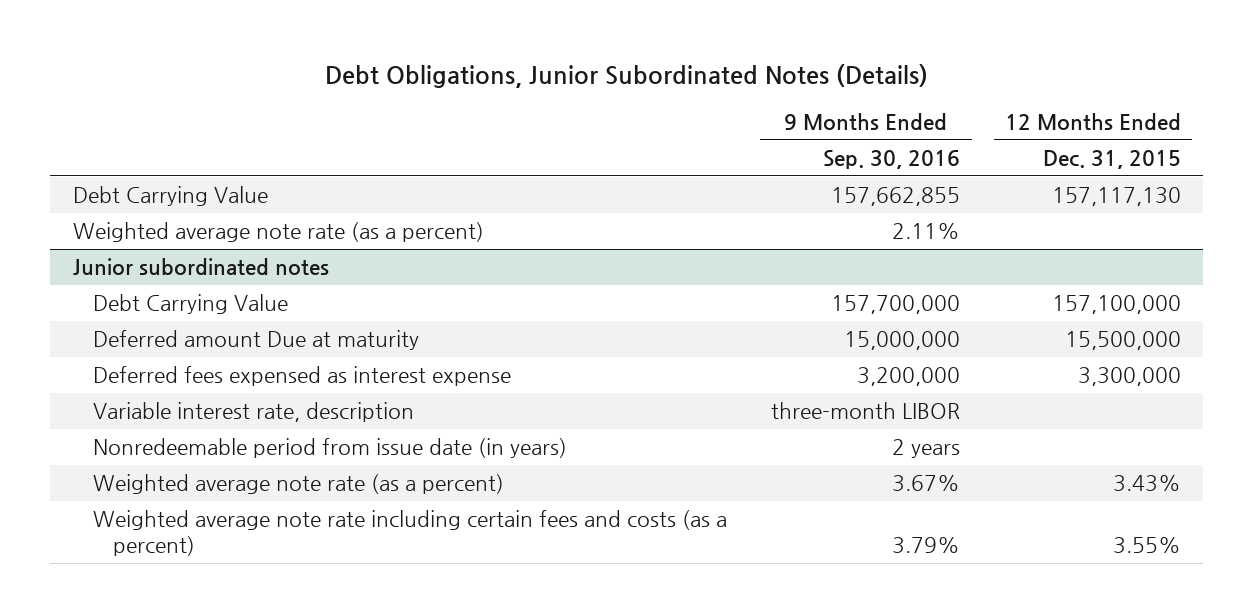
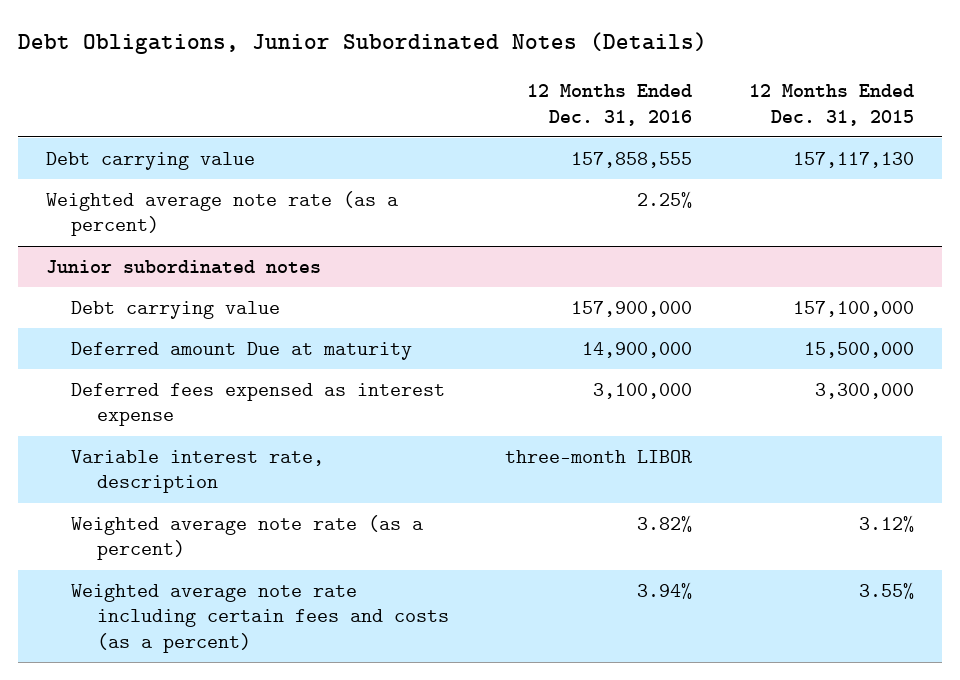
- | 9 Months Ended Sep. 30, 2016 | 12 Months Ended Dec. 31, 2015
+ | 12 Months Ended Dec. 31, 2016 | 12 Months Ended Dec. 31, 2015
- Debt Carrying Value | 157,662,855 | 157,117,130
+ Debt carrying value | 157,858,555 | 157,117,130
@ Junior subordinated notes
- Debt Carrying Value | 157,700,000 | 157,100,000
+ Debt carrying value | 157,900,000 | 157,100,000
- Nonredeemable period from issue date (in years) | 2 years |
- Weighted average note rate (as a percent) | 3.67% | 3.43%
+ Weighted average note rate (as a percent) | 3.82% | 3.12%

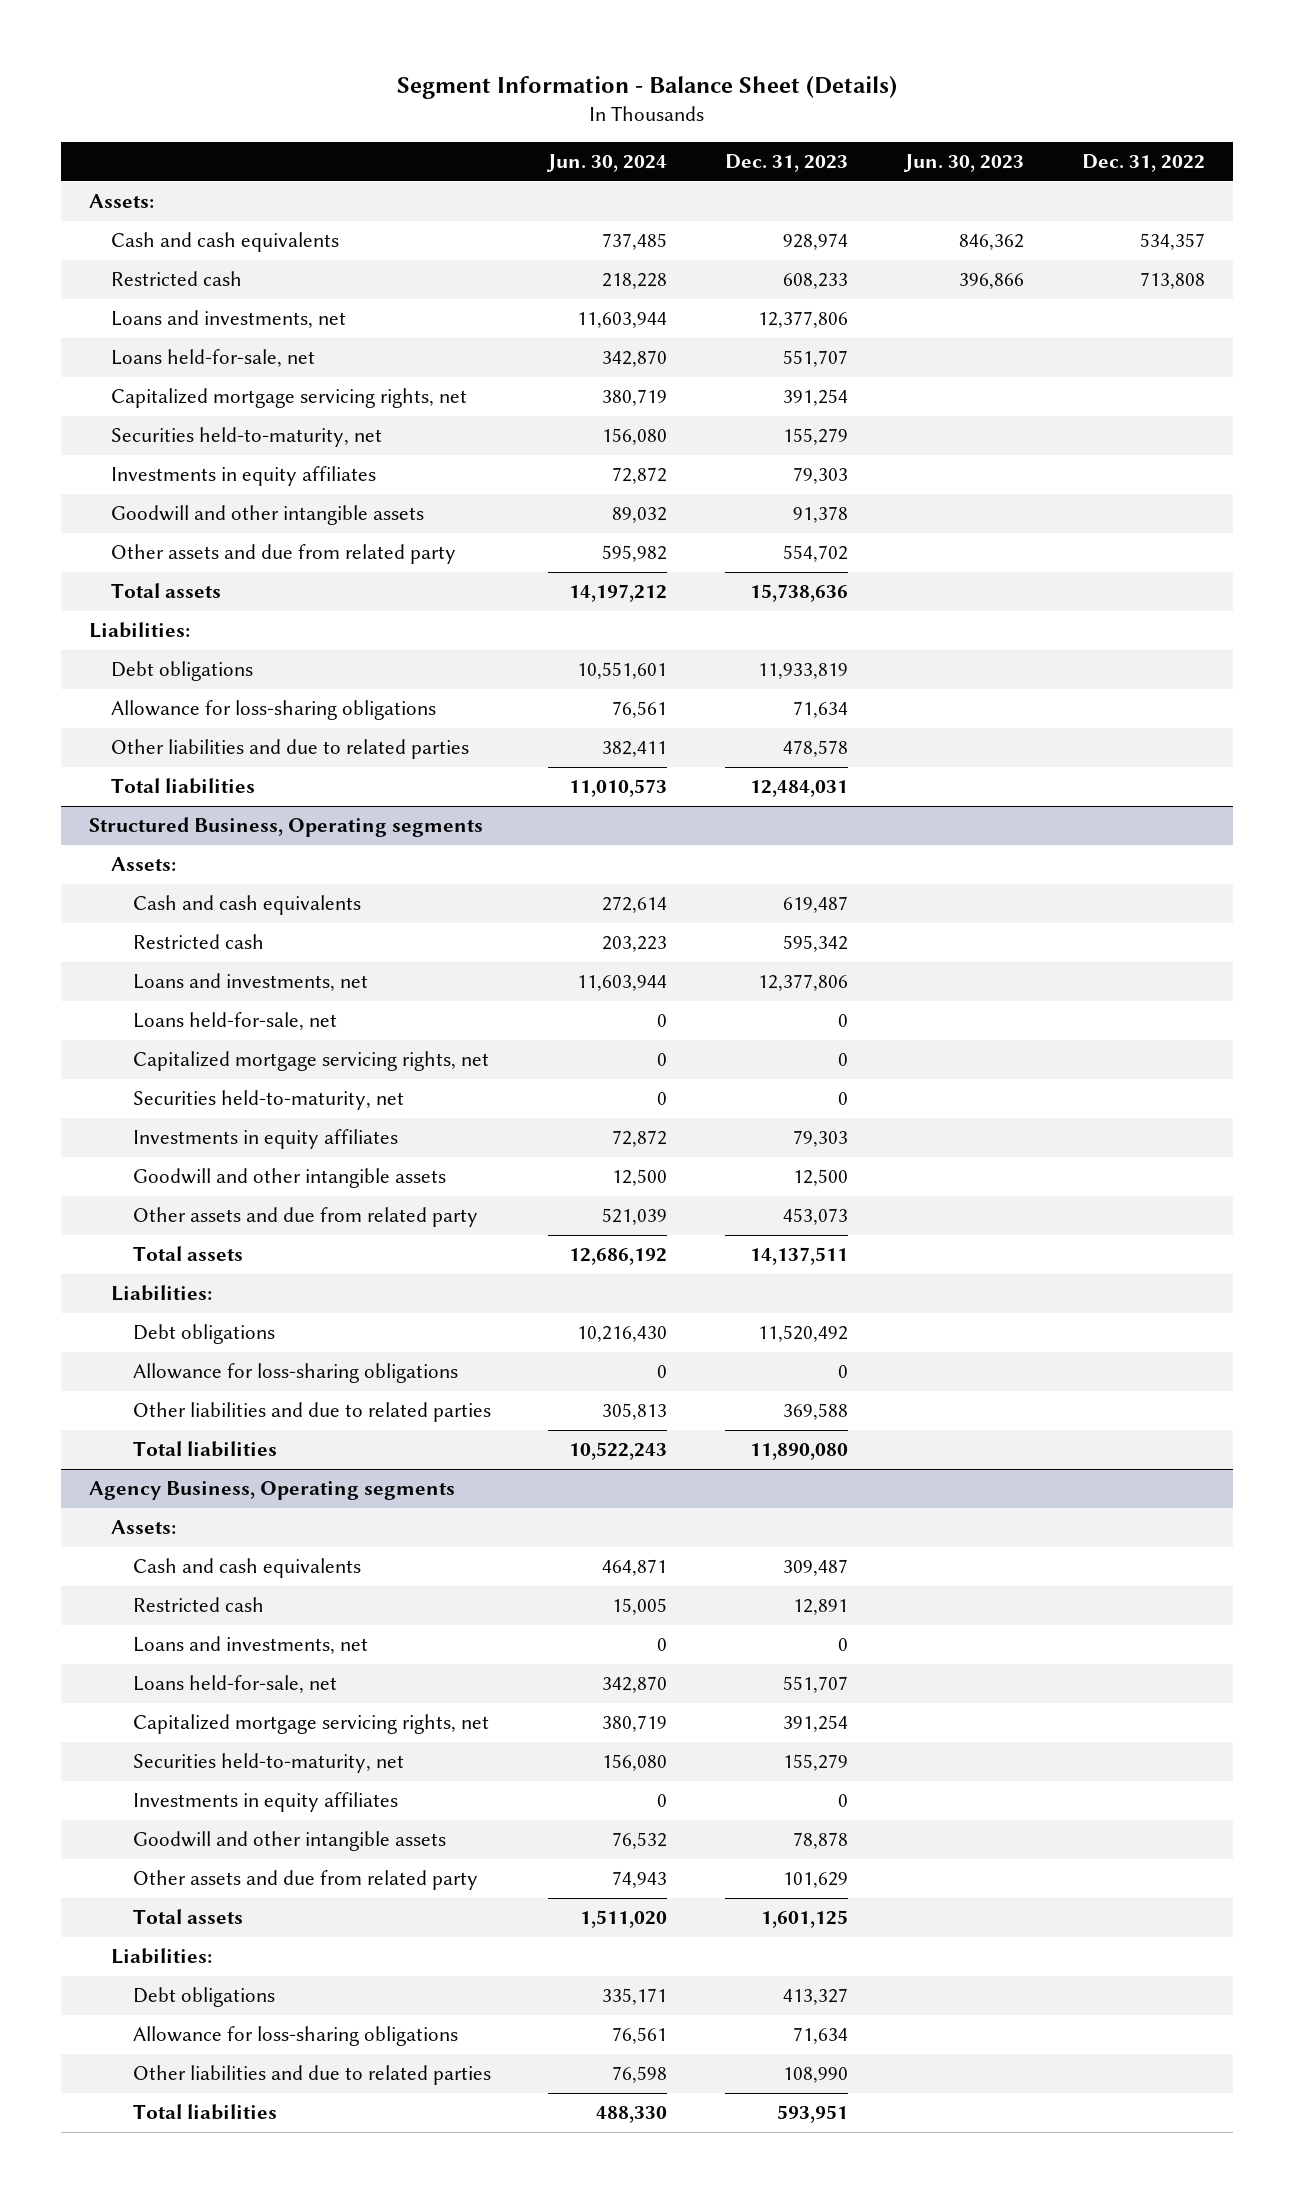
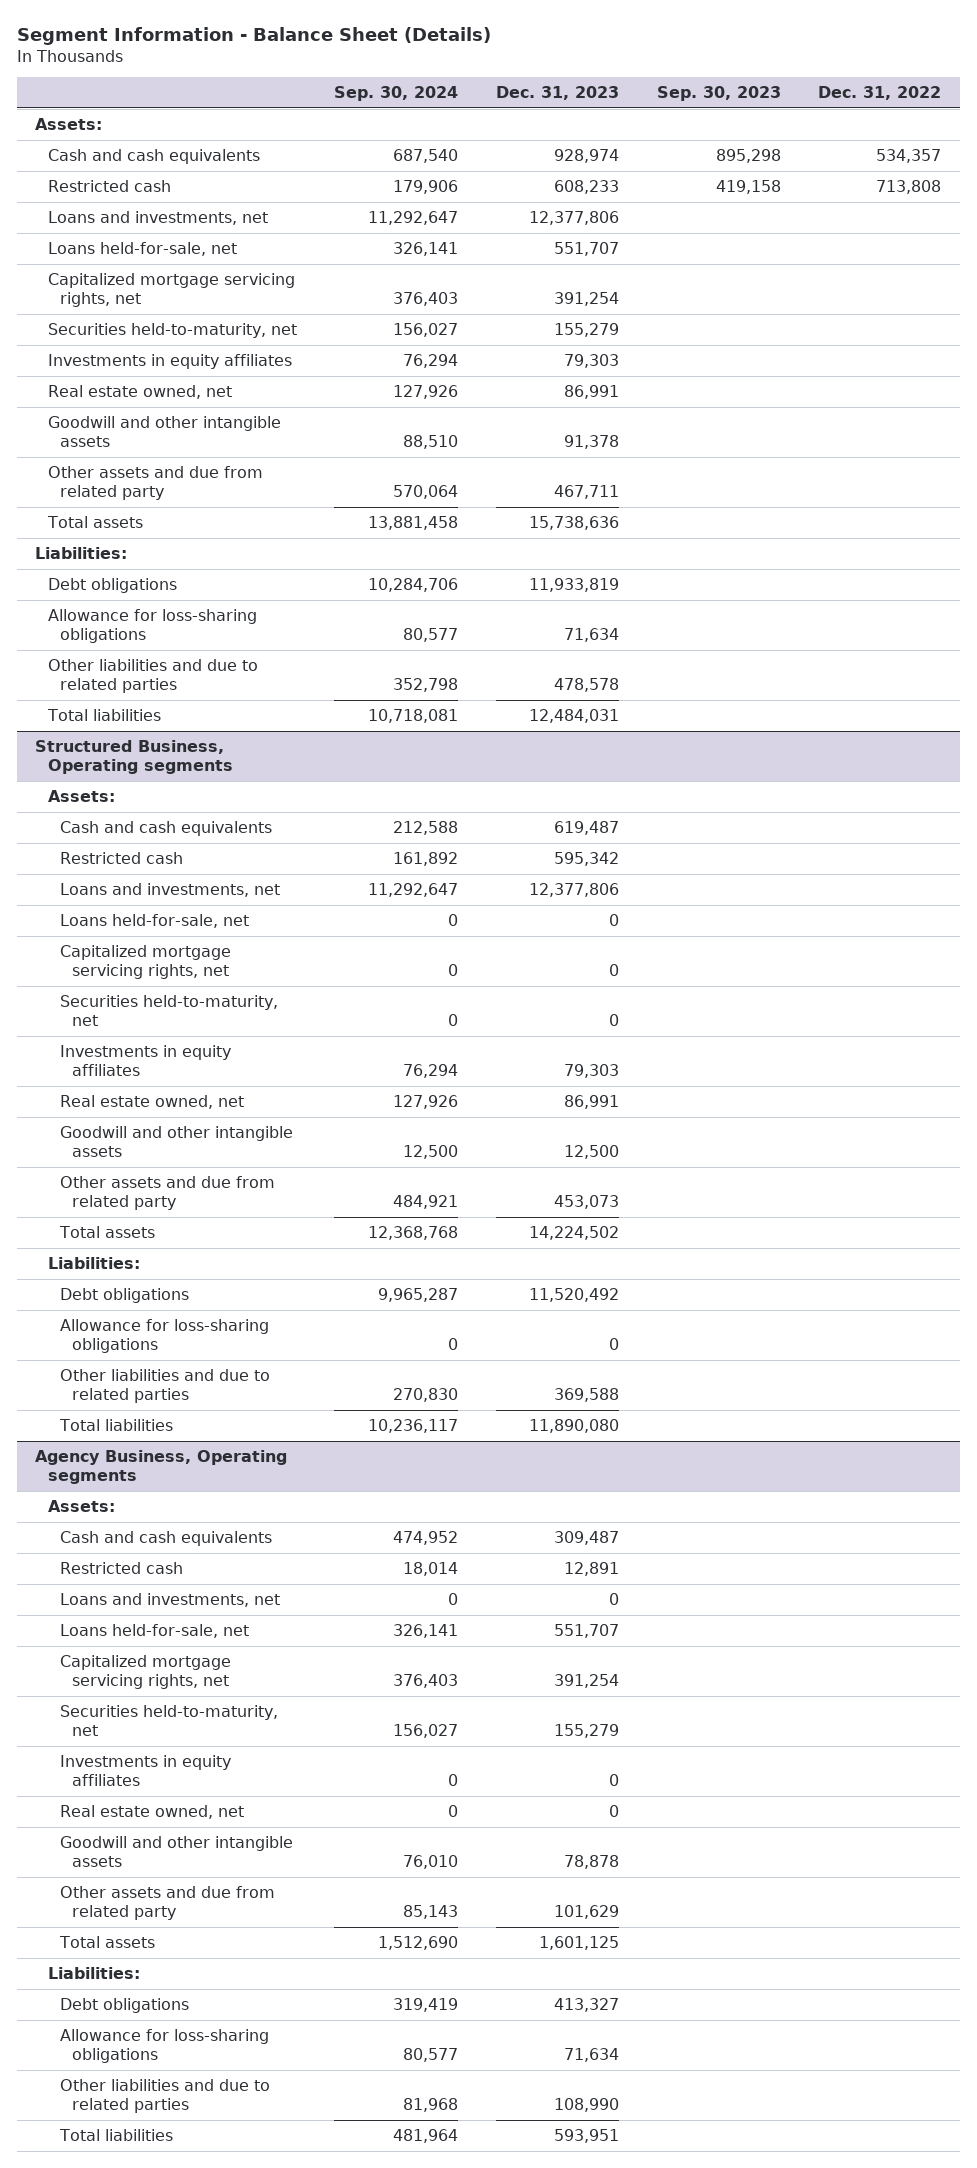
- | Jun. 30, 2024 | Dec. 31, 2023 | Jun. 30, 2023 | Dec. 31, 2022
+ | Sep. 30, 2024 | Dec. 31, 2023 | Sep. 30, 2023 | Dec. 31, 2022
+ Real estate owned, net | 127,926 | 86,991 | |
- Other assets and due from related party | 595,982 | 554,702 | |
+ Other assets and due from related party | 570,064 | 467,711 | |
@ Structured Business, Operating segments
+ Real estate owned, net | 127,926 | 86,991 | |
- Total assets | 12,686,192 | 14,137,511 | |
+ Total assets | 12,368,768 | 14,224,502 | |
@ Agency Business, Operating segments
+ Real estate owned, net | 0 | 0 | |

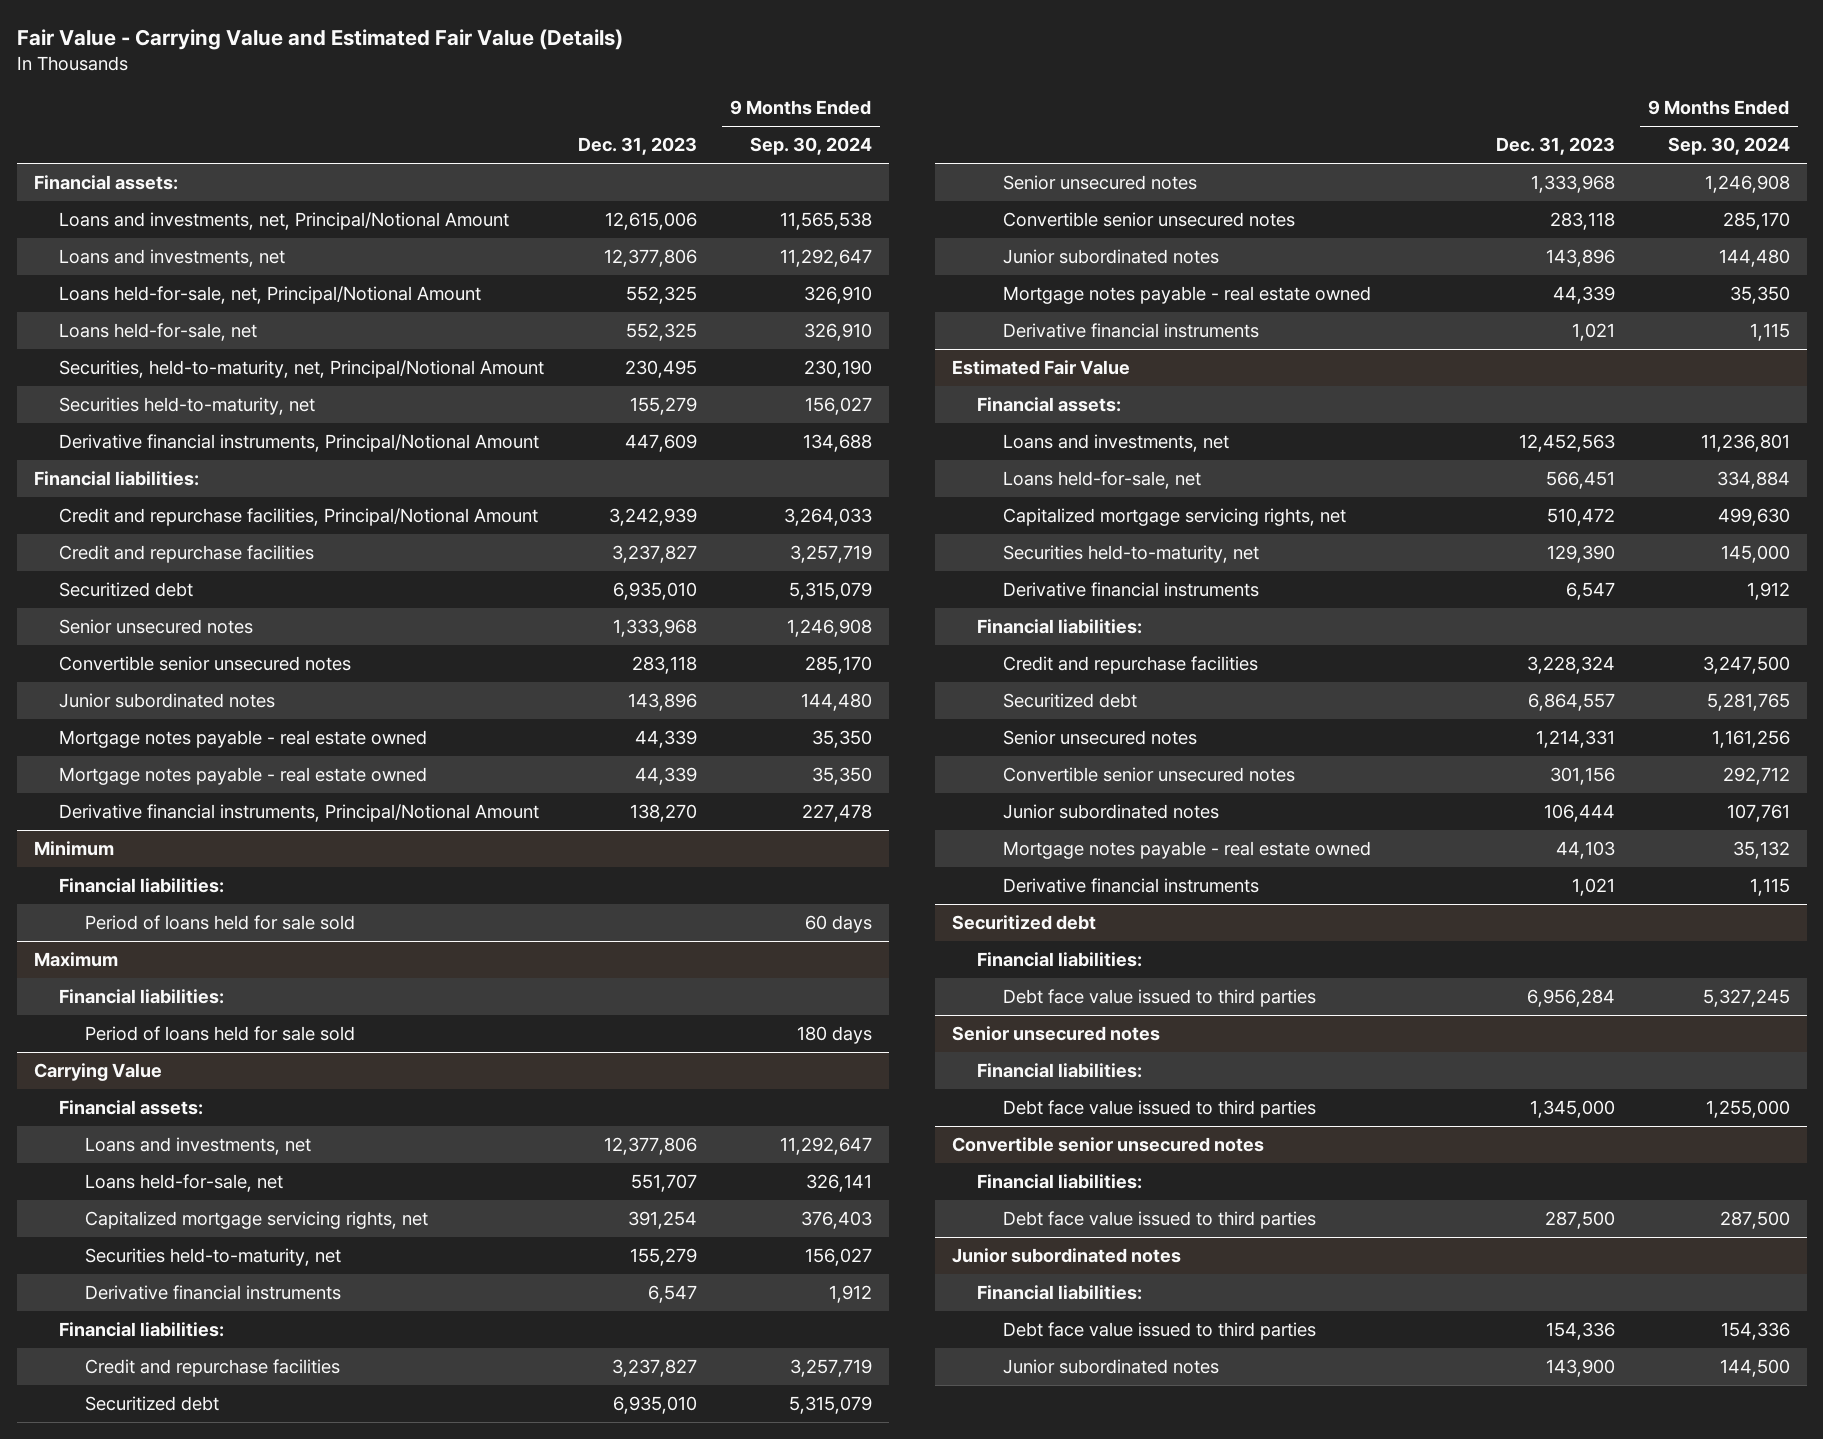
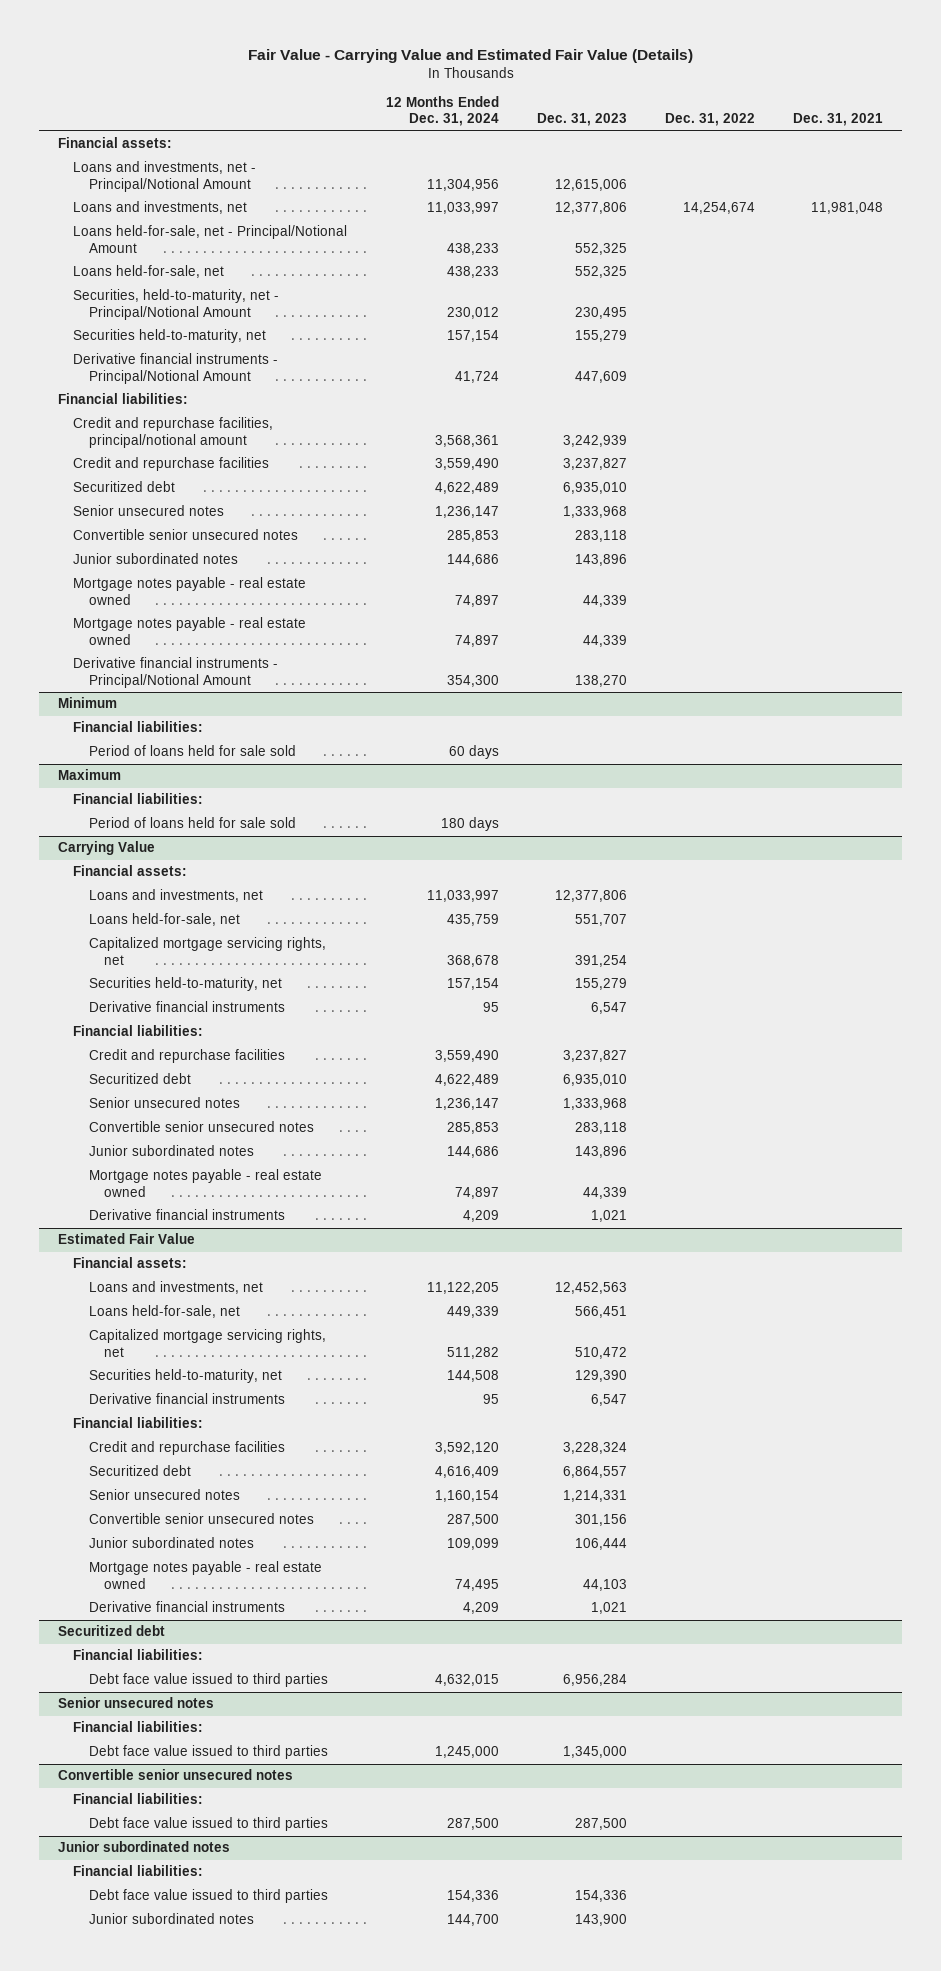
- | Dec. 31, 2023 | 9 Months Ended Sep. 30, 2024
+ | 12 Months Ended Dec. 31, 2024 | Dec. 31, 2023 | Dec. 31, 2022 | Dec. 31, 2021
- Loans and investments, net, Principal/Notional Amount | 12,615,006 | 11,565,538
+ Loans and investments, net - Principal/Notional Amount | 11,304,956 | 12,615,006 | |
- Loans held-for-sale, net, Principal/Notional Amount | 552,325 | 326,910
+ Loans held-for-sale, net - Principal/Notional Amount | 438,233 | 552,325 | |
- Securities, held-to-maturity, net, Principal/Notional Amount | 230,495 | 230,190
+ Securities, held-to-maturity, net - Principal/Notional Amount | 230,012 | 230,495 | |
- Derivative financial instruments, Principal/Notional Amount | 447,609 | 134,688
+ Derivative financial instruments - Principal/Notional Amount | 41,724 | 447,609 | |
- Credit and repurchase facilities, Principal/Notional Amount | 3,242,939 | 3,264,033
+ Credit and repurchase facilities, principal/notional amount | 3,568,361 | 3,242,939 | |
- Derivative financial instruments, Principal/Notional Amount | 138,270 | 227,478
+ Derivative financial instruments - Principal/Notional Amount | 354,300 | 138,270 | |

